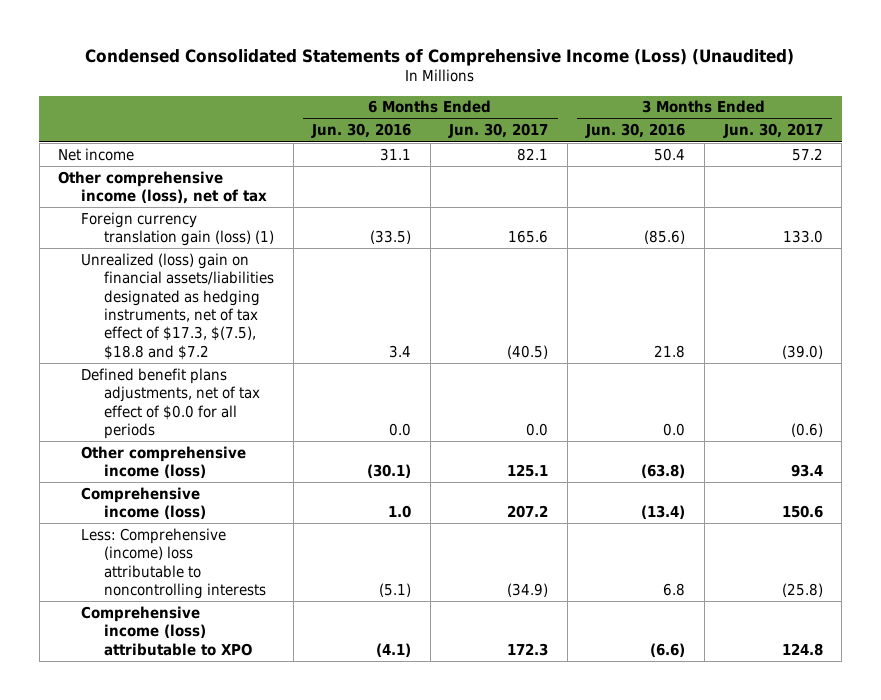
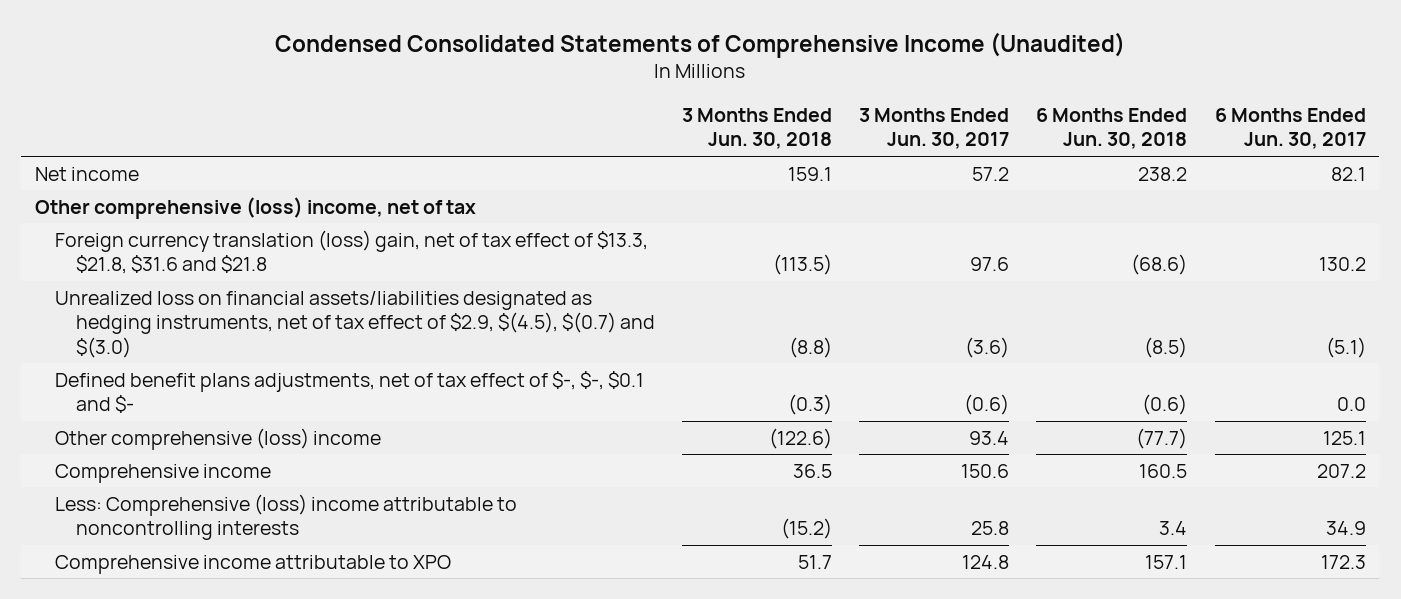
- Condensed Consolidated Statements of Comprehensive Income (Loss) (Unaudited)
+ Condensed Consolidated Statements of Comprehensive Income (Unaudited)
- | 6 Months Ended Jun. 30, 2016 | 6 Months Ended Jun. 30, 2017 | 3 Months Ended Jun. 30, 2016 | 3 Months Ended Jun. 30, 2017
+ | 3 Months Ended Jun. 30, 2018 | 3 Months Ended Jun. 30, 2017 | 6 Months Ended Jun. 30, 2018 | 6 Months Ended Jun. 30, 2017
- Other comprehensive income (loss), net of tax
- Foreign currency translation gain (loss) (1) | (33.5) | 165.6 | (85.6) | 133.0
- Unrealized (loss) gain on financial assets/liabilities designated as hedging instruments, net of tax effect of $17.3, $(7.5), $18.8 and $7.2 | 3.4 | (40.5) | 21.8 | (39.0)
- Defined benefit plans adjustments, net of tax effect of $0.0 for all periods | 0.0 | 0.0 | 0.0 | (0.6)
- Other comprehensive income (loss) | (30.1) | 125.1 | (63.8) | 93.4
- Comprehensive income (loss) | 1.0 | 207.2 | (13.4) | 150.6
- Less: Comprehensive (income) loss attributable to noncontrolling interests | (5.1) | (34.9) | 6.8 | (25.8)
- Comprehensive income (loss) attributable to XPO | (4.1) | 172.3 | (6.6) | 124.8
+ Other comprehensive (loss) income, net of tax
+ Foreign currency translation (loss) gain, net of tax effect of $13.3, $21.8, $31.6 and $21.8 | (113.5) | 97.6 | (68.6) | 130.2
+ Unrealized loss on financial assets/liabilities designated as hedging instruments, net of tax effect of $2.9, $(4.5), $(0.7) and $(3.0) | (8.8) | (3.6) | (8.5) | (5.1)
+ Defined benefit plans adjustments, net of tax effect of $-, $-, $0.1 and $- | (0.3) | (0.6) | (0.6) | 0.0
+ Other comprehensive (loss) income | (122.6) | 93.4 | (77.7) | 125.1
+ Comprehensive income | 36.5 | 150.6 | 160.5 | 207.2
+ Less: Comprehensive (loss) income attributable to noncontrolling interests | (15.2) | 25.8 | 3.4 | 34.9
+ Comprehensive income attributable to XPO | 51.7 | 124.8 | 157.1 | 172.3

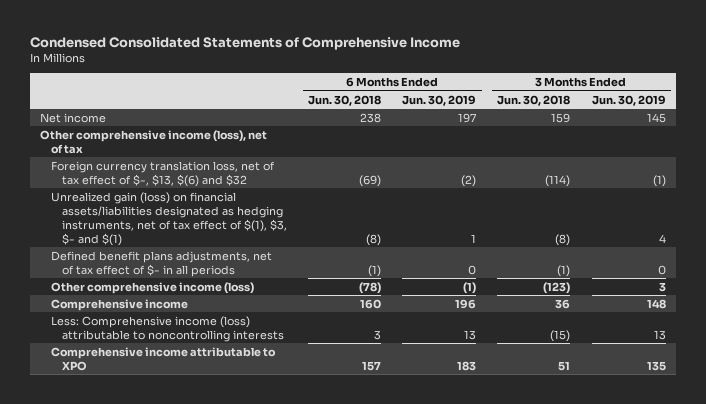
- Condensed Consolidated Statements of Comprehensive Income (Unaudited)
+ Condensed Consolidated Statements of Comprehensive Income
- | 3 Months Ended Jun. 30, 2018 | 3 Months Ended Jun. 30, 2017 | 6 Months Ended Jun. 30, 2018 | 6 Months Ended Jun. 30, 2017
+ | 6 Months Ended Jun. 30, 2018 | 6 Months Ended Jun. 30, 2019 | 3 Months Ended Jun. 30, 2018 | 3 Months Ended Jun. 30, 2019
- Net income | 159.1 | 57.2 | 238.2 | 82.1
- Other comprehensive (loss) income, net of tax
- Foreign currency translation (loss) gain, net of tax effect of $13.3, $21.8, $31.6 and $21.8 | (113.5) | 97.6 | (68.6) | 130.2
- Unrealized loss on financial assets/liabilities designated as hedging instruments, net of tax effect of $2.9, $(4.5), $(0.7) and $(3.0) | (8.8) | (3.6) | (8.5) | (5.1)
- Defined benefit plans adjustments, net of tax effect of $-, $-, $0.1 and $- | (0.3) | (0.6) | (0.6) | 0.0
- Other comprehensive (loss) income | (122.6) | 93.4 | (77.7) | 125.1
- Comprehensive income | 36.5 | 150.6 | 160.5 | 207.2
- Less: Comprehensive (loss) income attributable to noncontrolling interests | (15.2) | 25.8 | 3.4 | 34.9
- Comprehensive income attributable to XPO | 51.7 | 124.8 | 157.1 | 172.3
+ Net income | 238 | 197 | 159 | 145
+ Other comprehensive income (loss), net of tax
+ Foreign currency translation loss, net of tax effect of $-, $13, $(6) and $32 | (69) | (2) | (114) | (1)
+ Unrealized gain (loss) on financial assets/liabilities designated as hedging instruments, net of tax effect of $(1), $3, $- and $(1) | (8) | 1 | (8) | 4
+ Defined benefit plans adjustments, net of tax effect of $- in all periods | (1) | 0 | (1) | 0
+ Other comprehensive income (loss) | (78) | (1) | (123) | 3
+ Comprehensive income | 160 | 196 | 36 | 148
+ Less: Comprehensive income (loss) attributable to noncontrolling interests | 3 | 13 | (15) | 13
+ Comprehensive income attributable to XPO | 157 | 183 | 51 | 135

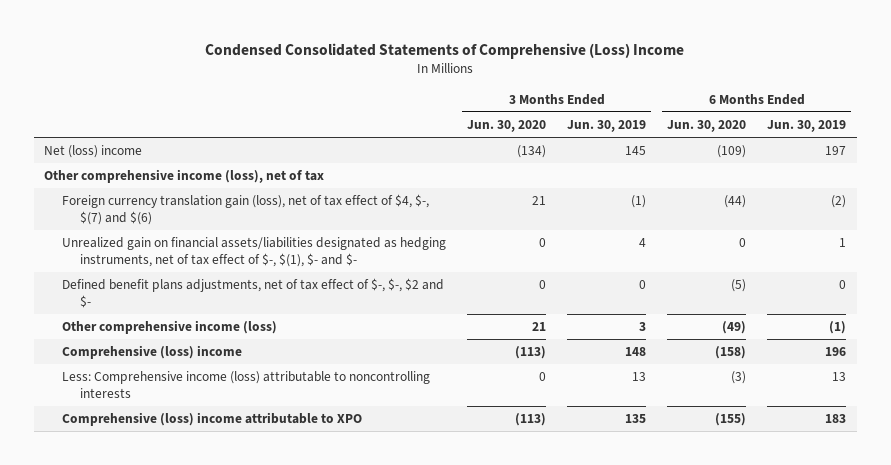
- Condensed Consolidated Statements of Comprehensive Income
+ Condensed Consolidated Statements of Comprehensive (Loss) Income
- | 6 Months Ended Jun. 30, 2018 | 6 Months Ended Jun. 30, 2019 | 3 Months Ended Jun. 30, 2018 | 3 Months Ended Jun. 30, 2019
+ | 3 Months Ended Jun. 30, 2020 | 3 Months Ended Jun. 30, 2019 | 6 Months Ended Jun. 30, 2020 | 6 Months Ended Jun. 30, 2019
- Net income | 238 | 197 | 159 | 145
+ Net (loss) income | (134) | 145 | (109) | 197
- Foreign currency translation loss, net of tax effect of $-, $13, $(6) and $32 | (69) | (2) | (114) | (1)
- Unrealized gain (loss) on financial assets/liabilities designated as hedging instruments, net of tax effect of $(1), $3, $- and $(1) | (8) | 1 | (8) | 4
- Defined benefit plans adjustments, net of tax effect of $- in all periods | (1) | 0 | (1) | 0
+ Foreign currency translation gain (loss), net of tax effect of $4, $-, $(7) and $(6) | 21 | (1) | (44) | (2)
+ Unrealized gain on financial assets/liabilities designated as hedging instruments, net of tax effect of $-, $(1), $- and $- | 0 | 4 | 0 | 1
+ Defined benefit plans adjustments, net of tax effect of $-, $-, $2 and $- | 0 | 0 | (5) | 0
- Comprehensive income | 160 | 196 | 36 | 148
+ Comprehensive (loss) income | (113) | 148 | (158) | 196
- Comprehensive income attributable to XPO | 157 | 183 | 51 | 135
+ Comprehensive (loss) income attributable to XPO | (113) | 135 | (155) | 183

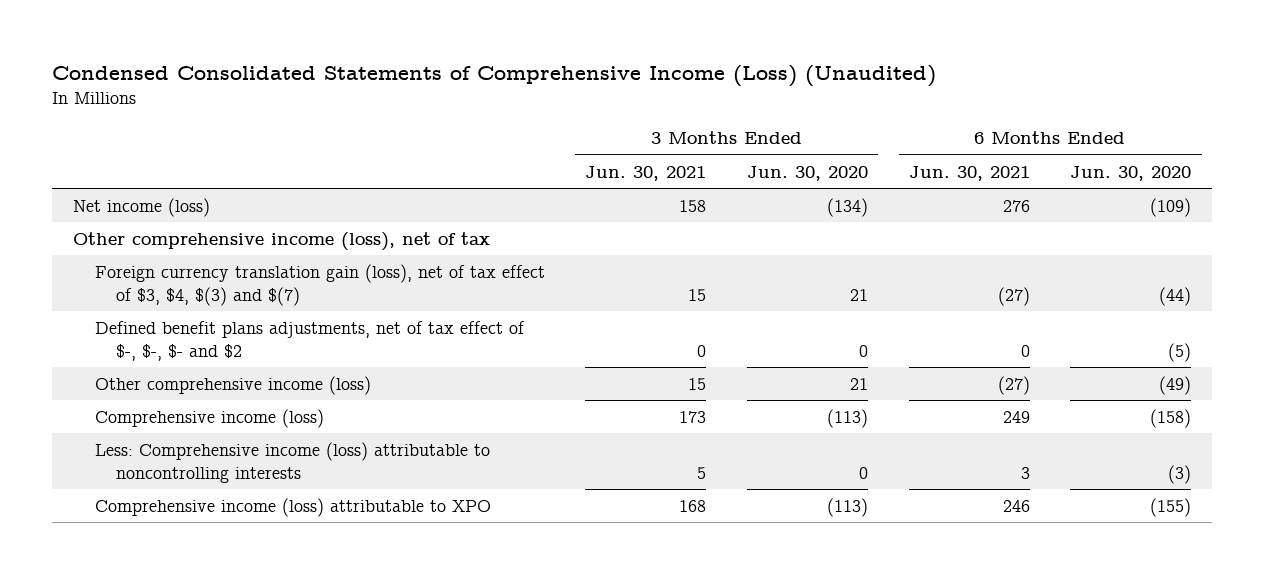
- Condensed Consolidated Statements of Comprehensive (Loss) Income
+ Condensed Consolidated Statements of Comprehensive Income (Loss) (Unaudited)
- | 3 Months Ended Jun. 30, 2020 | 3 Months Ended Jun. 30, 2019 | 6 Months Ended Jun. 30, 2020 | 6 Months Ended Jun. 30, 2019
+ | 3 Months Ended Jun. 30, 2021 | 3 Months Ended Jun. 30, 2020 | 6 Months Ended Jun. 30, 2021 | 6 Months Ended Jun. 30, 2020
- Net (loss) income | (134) | 145 | (109) | 197
+ Net income (loss) | 158 | (134) | 276 | (109)
- Foreign currency translation gain (loss), net of tax effect of $4, $-, $(7) and $(6) | 21 | (1) | (44) | (2)
- Unrealized gain on financial assets/liabilities designated as hedging instruments, net of tax effect of $-, $(1), $- and $- | 0 | 4 | 0 | 1
- Defined benefit plans adjustments, net of tax effect of $-, $-, $2 and $- | 0 | 0 | (5) | 0
+ Foreign currency translation gain (loss), net of tax effect of $3, $4, $(3) and $(7) | 15 | 21 | (27) | (44)
+ Defined benefit plans adjustments, net of tax effect of $-, $-, $- and $2 | 0 | 0 | 0 | (5)
- Comprehensive (loss) income | (113) | 148 | (158) | 196
+ Comprehensive income (loss) | 173 | (113) | 249 | (158)
- Comprehensive (loss) income attributable to XPO | (113) | 135 | (155) | 183
+ Comprehensive income (loss) attributable to XPO | 168 | (113) | 246 | (155)

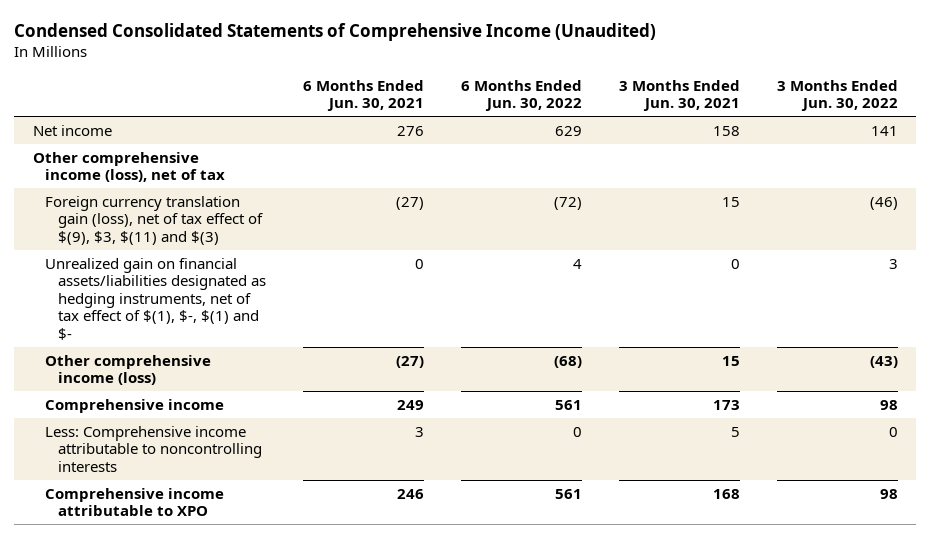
- Condensed Consolidated Statements of Comprehensive Income (Loss) (Unaudited)
+ Condensed Consolidated Statements of Comprehensive Income (Unaudited)
- | 3 Months Ended Jun. 30, 2021 | 3 Months Ended Jun. 30, 2020 | 6 Months Ended Jun. 30, 2021 | 6 Months Ended Jun. 30, 2020
+ | 6 Months Ended Jun. 30, 2021 | 6 Months Ended Jun. 30, 2022 | 3 Months Ended Jun. 30, 2021 | 3 Months Ended Jun. 30, 2022
- Net income (loss) | 158 | (134) | 276 | (109)
+ Net income | 276 | 629 | 158 | 141
- Foreign currency translation gain (loss), net of tax effect of $3, $4, $(3) and $(7) | 15 | 21 | (27) | (44)
- Defined benefit plans adjustments, net of tax effect of $-, $-, $- and $2 | 0 | 0 | 0 | (5)
+ Foreign currency translation gain (loss), net of tax effect of $(9), $3, $(11) and $(3) | (27) | (72) | 15 | (46)
+ Unrealized gain on financial assets/liabilities designated as hedging instruments, net of tax effect of $(1), $-, $(1) and $- | 0 | 4 | 0 | 3
- Comprehensive income (loss) | 173 | (113) | 249 | (158)
- Less: Comprehensive income (loss) attributable to noncontrolling interests | 5 | 0 | 3 | (3)
- Comprehensive income (loss) attributable to XPO | 168 | (113) | 246 | (155)
+ Comprehensive income | 249 | 561 | 173 | 98
+ Less: Comprehensive income attributable to noncontrolling interests | 3 | 0 | 5 | 0
+ Comprehensive income attributable to XPO | 246 | 561 | 168 | 98

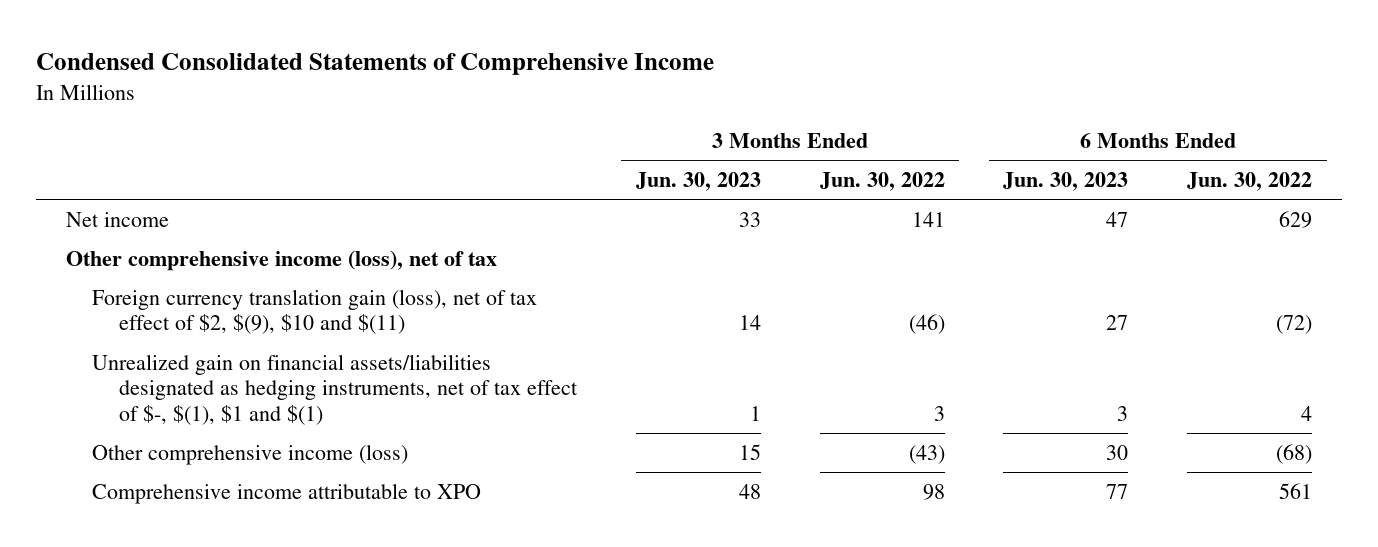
- Condensed Consolidated Statements of Comprehensive Income (Unaudited)
+ Condensed Consolidated Statements of Comprehensive Income
- | 6 Months Ended Jun. 30, 2021 | 6 Months Ended Jun. 30, 2022 | 3 Months Ended Jun. 30, 2021 | 3 Months Ended Jun. 30, 2022
+ | 3 Months Ended Jun. 30, 2023 | 3 Months Ended Jun. 30, 2022 | 6 Months Ended Jun. 30, 2023 | 6 Months Ended Jun. 30, 2022
- Foreign currency translation gain (loss), net of tax effect of $(9), $3, $(11) and $(3) | (27) | (72) | 15 | (46)
- Unrealized gain on financial assets/liabilities designated as hedging instruments, net of tax effect of $(1), $-, $(1) and $- | 0 | 4 | 0 | 3
+ Foreign currency translation gain (loss), net of tax effect of $2, $(9), $10 and $(11) | 14 | (46) | 27 | (72)
+ Unrealized gain on financial assets/liabilities designated as hedging instruments, net of tax effect of $-, $(1), $1 and $(1) | 1 | 3 | 3 | 4
- Comprehensive income | 249 | 561 | 173 | 98
- Less: Comprehensive income attributable to noncontrolling interests | 3 | 0 | 5 | 0

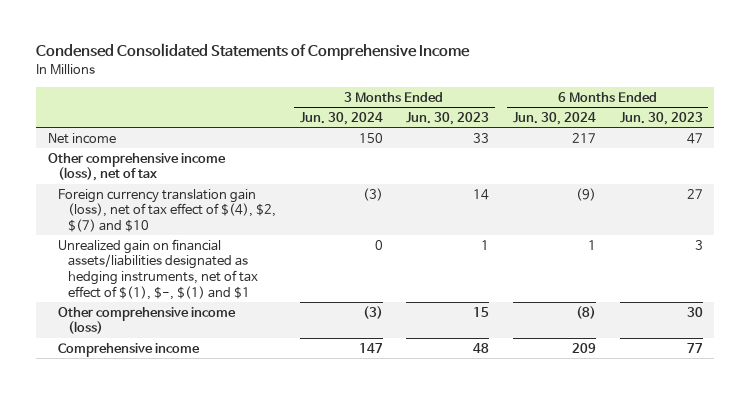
- | 3 Months Ended Jun. 30, 2023 | 3 Months Ended Jun. 30, 2022 | 6 Months Ended Jun. 30, 2023 | 6 Months Ended Jun. 30, 2022
+ | 3 Months Ended Jun. 30, 2024 | 3 Months Ended Jun. 30, 2023 | 6 Months Ended Jun. 30, 2024 | 6 Months Ended Jun. 30, 2023
- Foreign currency translation gain (loss), net of tax effect of $2, $(9), $10 and $(11) | 14 | (46) | 27 | (72)
- Unrealized gain on financial assets/liabilities designated as hedging instruments, net of tax effect of $-, $(1), $1 and $(1) | 1 | 3 | 3 | 4
+ Foreign currency translation gain (loss), net of tax effect of $(4), $2, $(7) and $10 | (3) | 14 | (9) | 27
+ Unrealized gain on financial assets/liabilities designated as hedging instruments, net of tax effect of $(1), $-, $(1) and $1 | 0 | 1 | 1 | 3
- Comprehensive income attributable to XPO | 48 | 98 | 77 | 561
+ Comprehensive income | 147 | 48 | 209 | 77

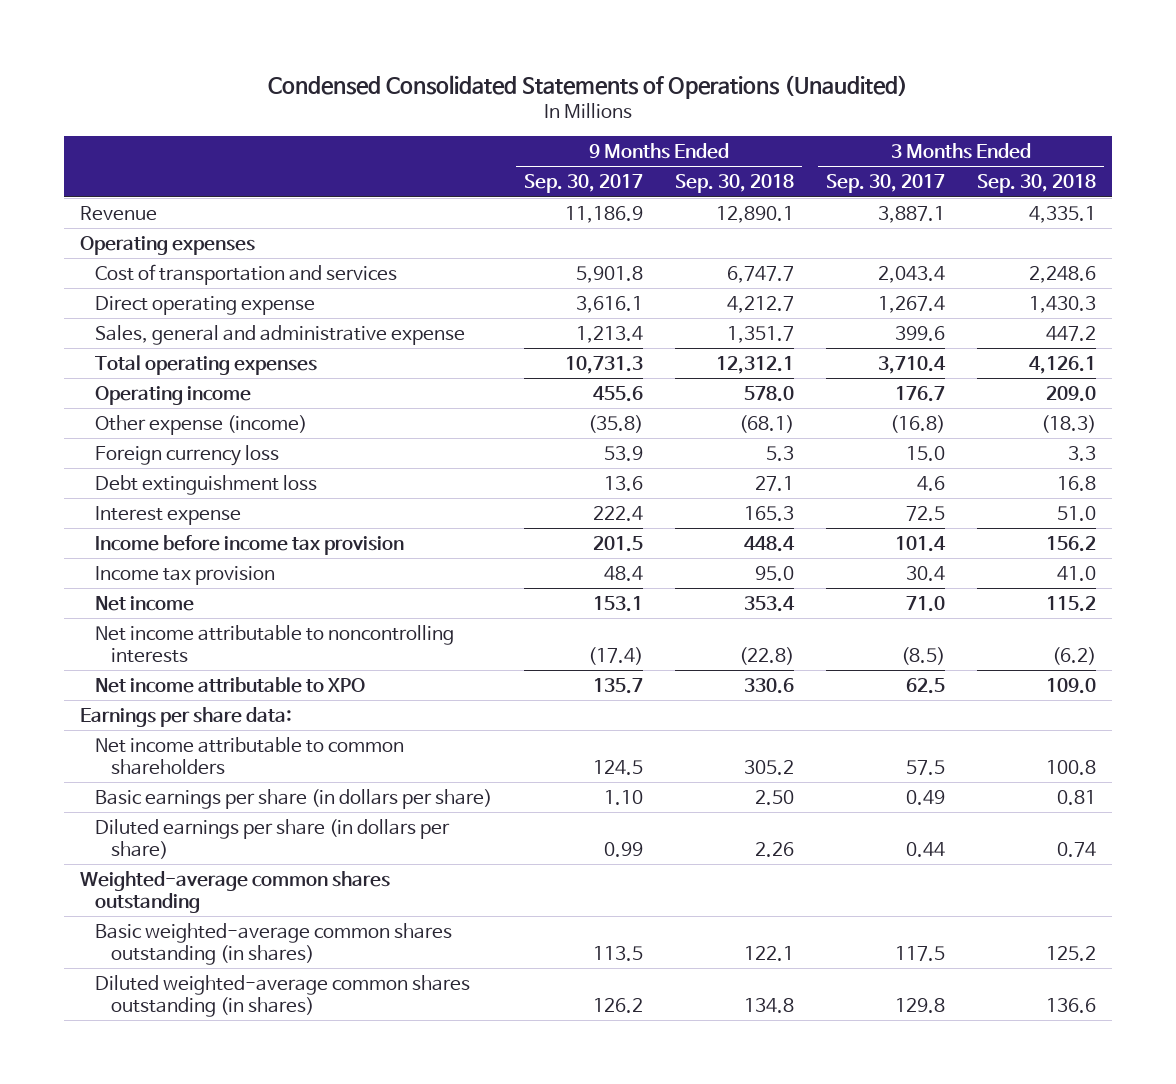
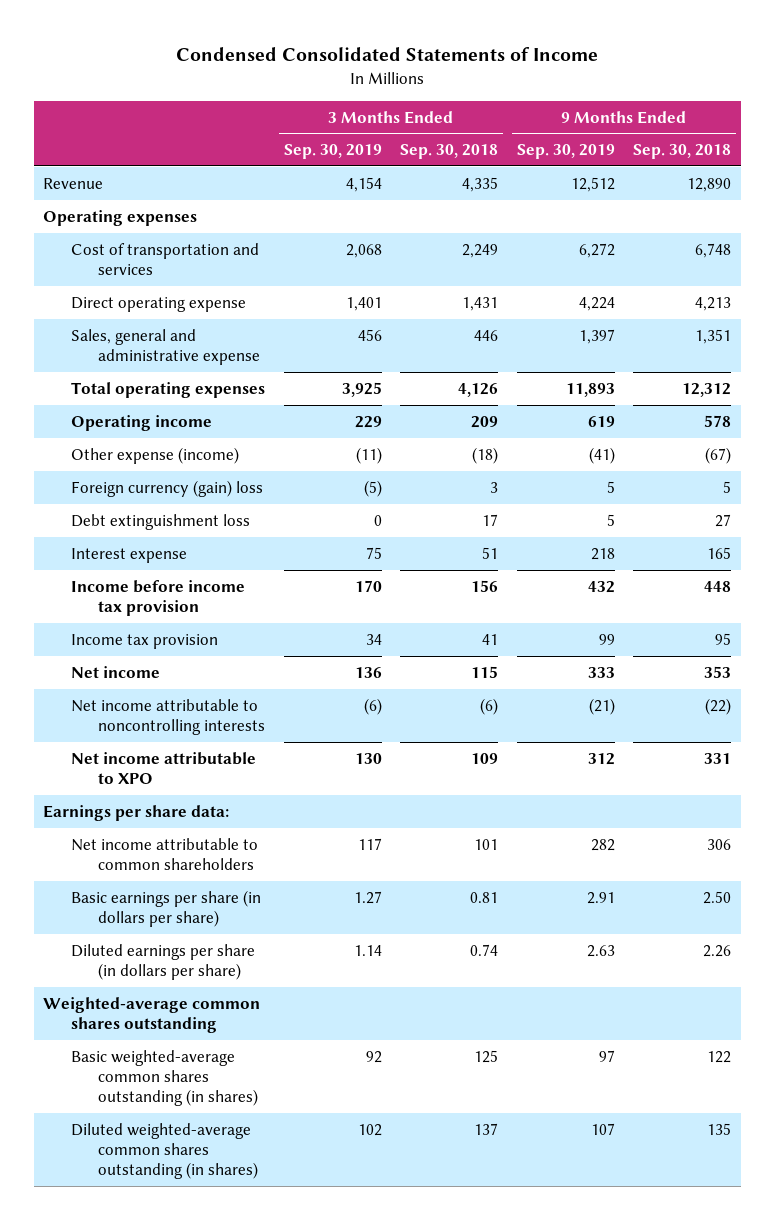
- Condensed Consolidated Statements of Operations (Unaudited)
+ Condensed Consolidated Statements of Income
- | 9 Months Ended Sep. 30, 2017 | 9 Months Ended Sep. 30, 2018 | 3 Months Ended Sep. 30, 2017 | 3 Months Ended Sep. 30, 2018
+ | 3 Months Ended Sep. 30, 2019 | 3 Months Ended Sep. 30, 2018 | 9 Months Ended Sep. 30, 2019 | 9 Months Ended Sep. 30, 2018
- Revenue | 11,186.9 | 12,890.1 | 3,887.1 | 4,335.1
+ Revenue | 4,154 | 4,335 | 12,512 | 12,890
- Cost of transportation and services | 5,901.8 | 6,747.7 | 2,043.4 | 2,248.6
- Direct operating expense | 3,616.1 | 4,212.7 | 1,267.4 | 1,430.3
- Sales, general and administrative expense | 1,213.4 | 1,351.7 | 399.6 | 447.2
- Total operating expenses | 10,731.3 | 12,312.1 | 3,710.4 | 4,126.1
- Operating income | 455.6 | 578.0 | 176.7 | 209.0
- Other expense (income) | (35.8) | (68.1) | (16.8) | (18.3)
- Foreign currency loss | 53.9 | 5.3 | 15.0 | 3.3
- Debt extinguishment loss | 13.6 | 27.1 | 4.6 | 16.8
- Interest expense | 222.4 | 165.3 | 72.5 | 51.0
- Income before income tax provision | 201.5 | 448.4 | 101.4 | 156.2
- Income tax provision | 48.4 | 95.0 | 30.4 | 41.0
- Net income | 153.1 | 353.4 | 71.0 | 115.2
- Net income attributable to noncontrolling interests | (17.4) | (22.8) | (8.5) | (6.2)
- Net income attributable to XPO | 135.7 | 330.6 | 62.5 | 109.0
+ Cost of transportation and services | 2,068 | 2,249 | 6,272 | 6,748
+ Direct operating expense | 1,401 | 1,431 | 4,224 | 4,213
+ Sales, general and administrative expense | 456 | 446 | 1,397 | 1,351
+ Total operating expenses | 3,925 | 4,126 | 11,893 | 12,312
+ Operating income | 229 | 209 | 619 | 578
+ Other expense (income) | (11) | (18) | (41) | (67)
+ Foreign currency (gain) loss | (5) | 3 | 5 | 5
+ Debt extinguishment loss | 0 | 17 | 5 | 27
+ Interest expense | 75 | 51 | 218 | 165
+ Income before income tax provision | 170 | 156 | 432 | 448
+ Income tax provision | 34 | 41 | 99 | 95
+ Net income | 136 | 115 | 333 | 353
+ Net income attributable to noncontrolling interests | (6) | (6) | (21) | (22)
+ Net income attributable to XPO | 130 | 109 | 312 | 331
- Net income attributable to common shareholders | 124.5 | 305.2 | 57.5 | 100.8
+ Net income attributable to common shareholders | 117 | 101 | 282 | 306
- Basic weighted-average common shares outstanding (in shares) | 113.5 | 122.1 | 117.5 | 125.2
- Diluted weighted-average common shares outstanding (in shares) | 126.2 | 134.8 | 129.8 | 136.6
+ Basic weighted-average common shares outstanding (in shares) | 92 | 125 | 97 | 122
+ Diluted weighted-average common shares outstanding (in shares) | 102 | 137 | 107 | 135

